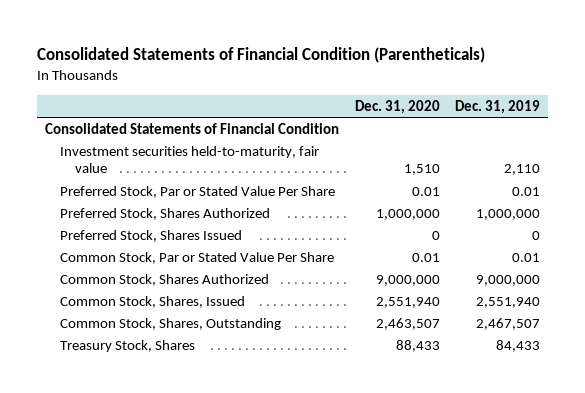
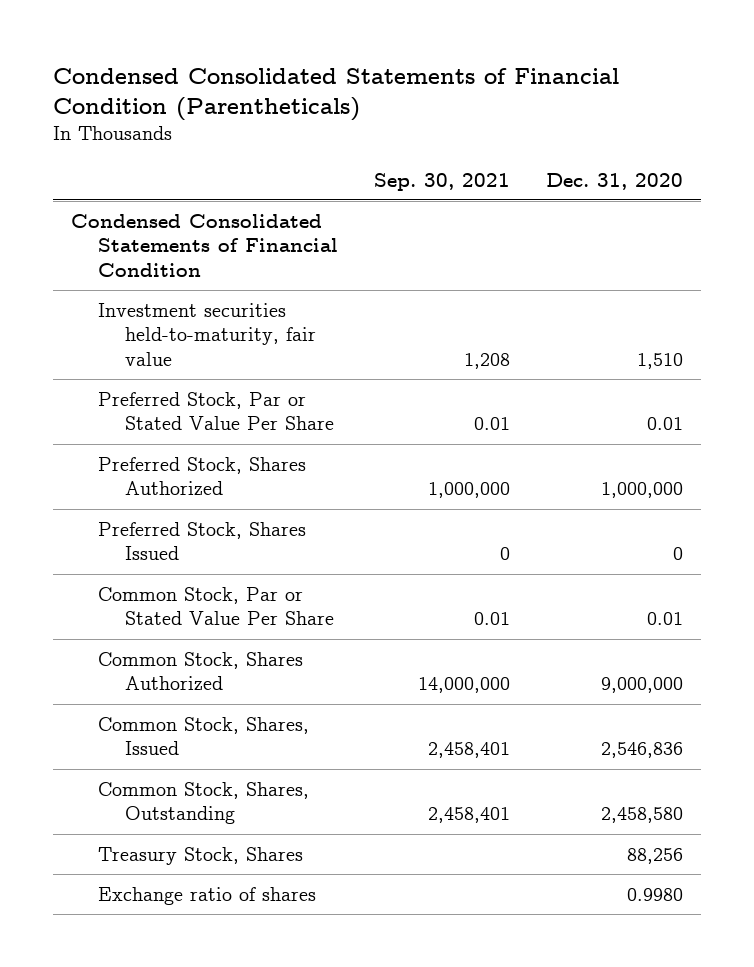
- Consolidated Statements of Financial Condition (Parentheticals)
+ Condensed Consolidated Statements of Financial Condition (Parentheticals)
- | Dec. 31, 2020 | Dec. 31, 2019
+ | Sep. 30, 2021 | Dec. 31, 2020
- Consolidated Statements of Financial Condition
+ Condensed Consolidated Statements of Financial Condition
- Common Stock, Shares, Issued | 2,551,940 | 2,551,940
- Common Stock, Shares, Outstanding | 2,463,507 | 2,467,507
- Treasury Stock, Shares | 88,433 | 84,433
+ Common Stock, Shares, Issued | 2,458,401 | 2,546,836
+ Common Stock, Shares, Outstanding | 2,458,401 | 2,458,580
+ Treasury Stock, Shares | | 88,256
+ Exchange ratio of shares | | 0.9980

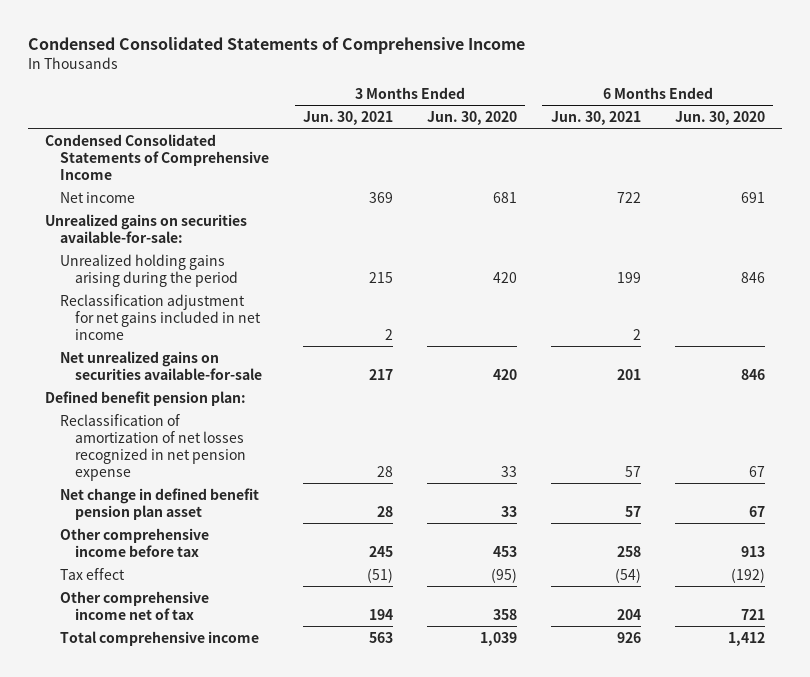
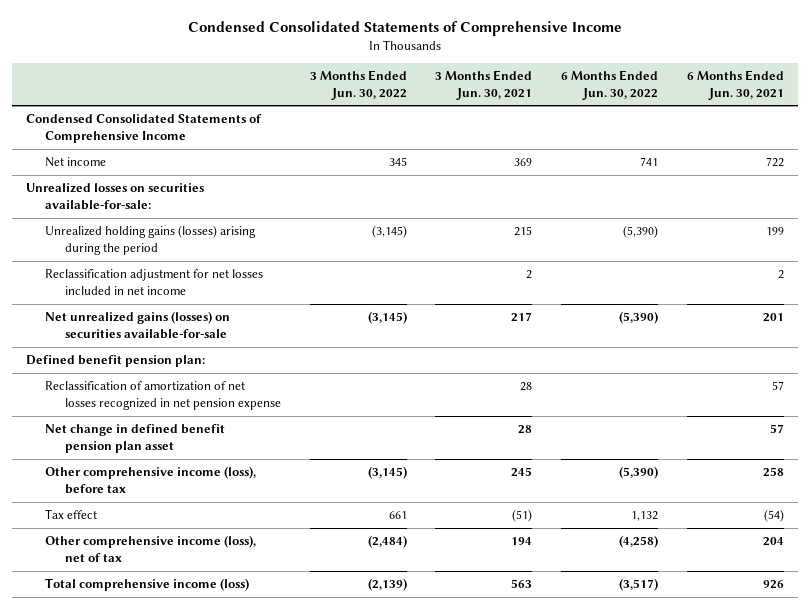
- | 3 Months Ended Jun. 30, 2021 | 3 Months Ended Jun. 30, 2020 | 6 Months Ended Jun. 30, 2021 | 6 Months Ended Jun. 30, 2020
+ | 3 Months Ended Jun. 30, 2022 | 3 Months Ended Jun. 30, 2021 | 6 Months Ended Jun. 30, 2022 | 6 Months Ended Jun. 30, 2021
- Unrealized gains on securities available-for-sale:
- Unrealized holding gains arising during the period | 215 | 420 | 199 | 846
- Reclassification adjustment for net gains included in net income | 2 | | 2 |
- Net unrealized gains on securities available-for-sale | 217 | 420 | 201 | 846
+ Unrealized losses on securities available-for-sale:
+ Unrealized holding gains (losses) arising during the period | (3,145) | 215 | (5,390) | 199
+ Reclassification adjustment for net losses included in net income | | 2 | | 2
+ Net unrealized gains (losses) on securities available-for-sale | (3,145) | 217 | (5,390) | 201
- Other comprehensive income before tax | 245 | 453 | 258 | 913
+ Other comprehensive income (loss), before tax | (3,145) | 245 | (5,390) | 258
- Other comprehensive income net of tax | 194 | 358 | 204 | 721
- Total comprehensive income | 563 | 1,039 | 926 | 1,412
+ Other comprehensive income (loss), net of tax | (2,484) | 194 | (4,258) | 204
+ Total comprehensive income (loss) | (2,139) | 563 | (3,517) | 926

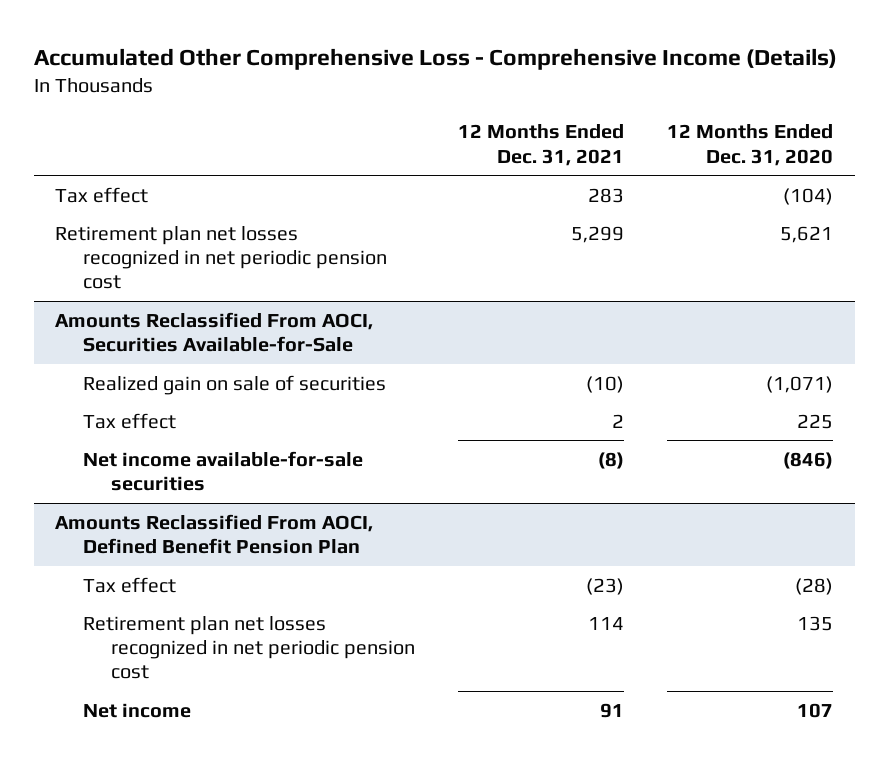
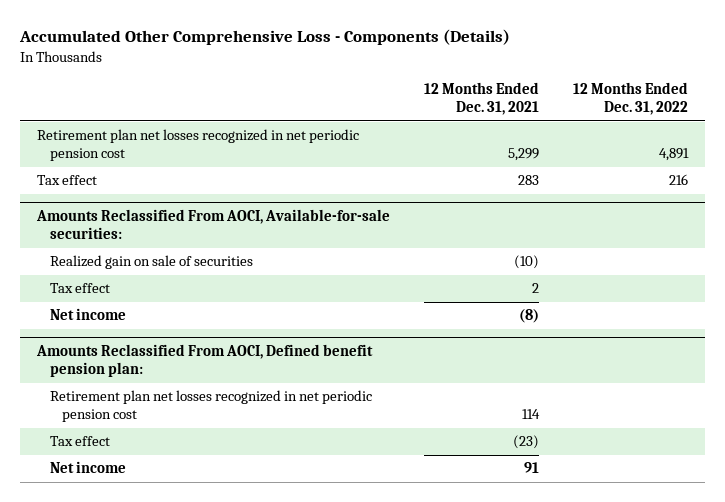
- Accumulated Other Comprehensive Loss - Comprehensive Income (Details)
+ Accumulated Other Comprehensive Loss - Components (Details)
- | 12 Months Ended Dec. 31, 2021 | 12 Months Ended Dec. 31, 2020
+ | 12 Months Ended Dec. 31, 2021 | 12 Months Ended Dec. 31, 2022
- Amounts Reclassified From AOCI, Securities Available-for-Sale
moved down: Tax effect | 283 | 216
+ Amounts Reclassified From AOCI, Available-for-sale securities:
- Net income available-for-sale securities | (8) | (846)
- Amounts Reclassified From AOCI, Defined Benefit Pension Plan
- Tax effect | (23) | (28)
+ Net income | (8) |
+ Amounts Reclassified From AOCI, Defined benefit pension plan:
+ Tax effect | (23) |

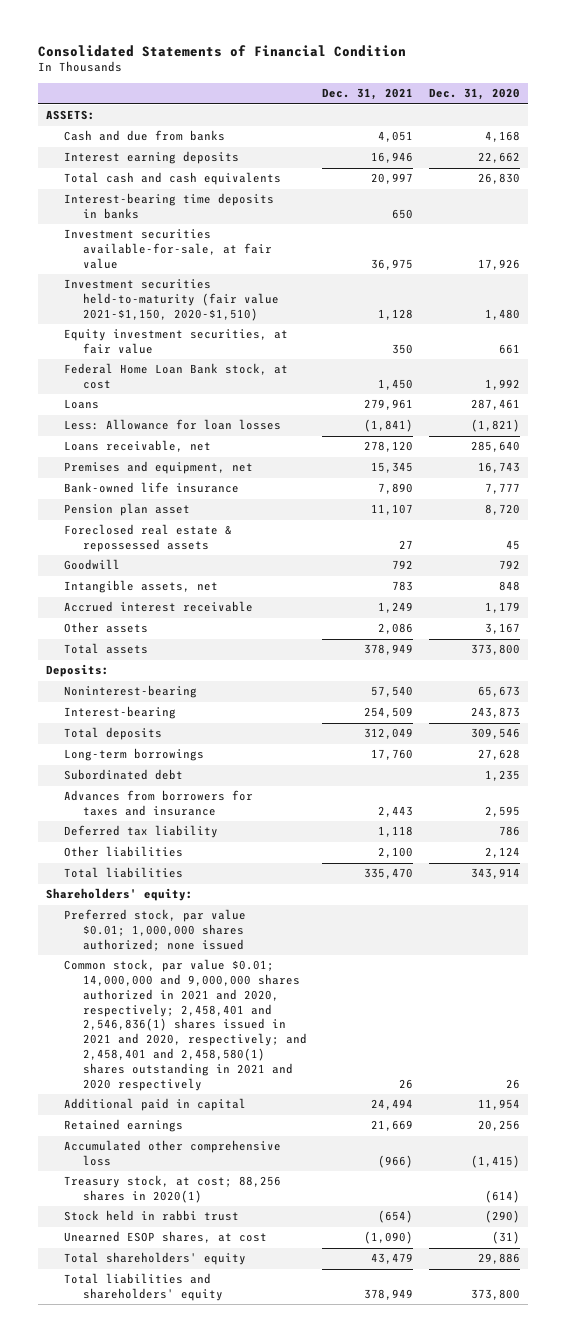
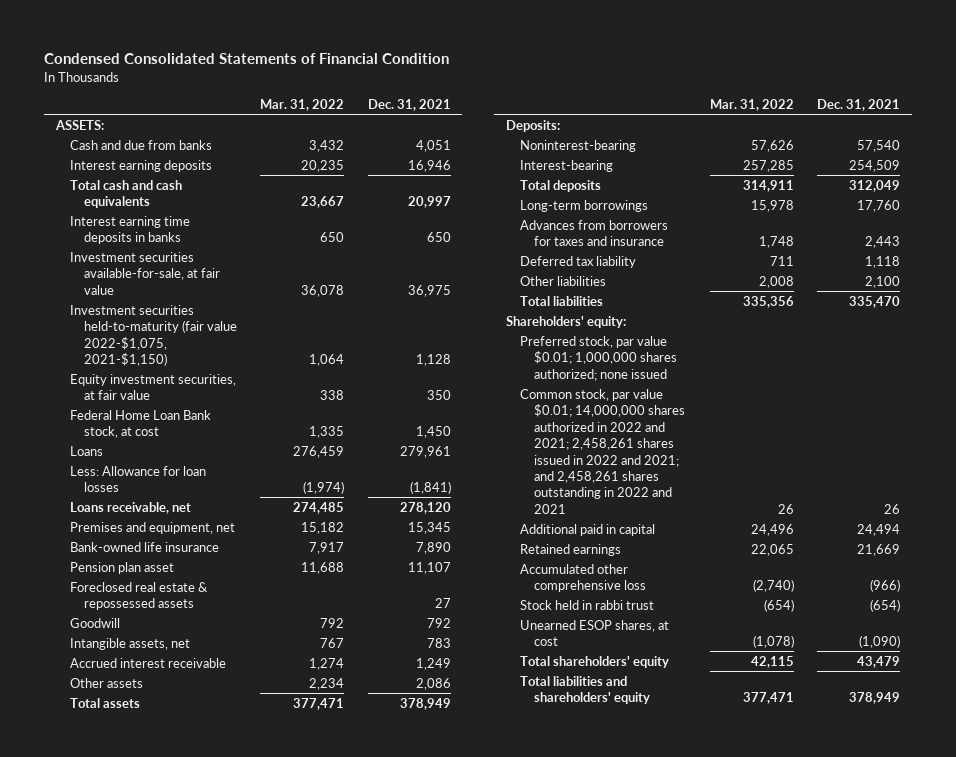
- Consolidated Statements of Financial Condition
+ Condensed Consolidated Statements of Financial Condition
- | Dec. 31, 2021 | Dec. 31, 2020
+ | Mar. 31, 2022 | Dec. 31, 2021
- Interest-bearing time deposits in banks | 650 |
+ Interest earning time deposits in banks | 650 | 650
- Investment securities held-to-maturity (fair value 2021-$1,150, 2020-$1,510) | 1,128 | 1,480
+ Investment securities held-to-maturity (fair value 2022-$1,075, 2021-$1,150) | 1,064 | 1,128
- Subordinated debt | | 1,235
- Common stock, par value $0.01; 14,000,000 and 9,000,000 shares authorized in 2021 and 2020, respectively; 2,458,401 and 2,546,836(1) shares issued in 2021 and 2020, respectively; and 2,458,401 and 2,458,580(1) shares outstanding in 2021 and 2020 respectively | 26 | 26
+ Common stock, par value $0.01; 14,000,000 shares authorized in 2022 and 2021; 2,458,261 shares issued in 2022 and 2021; and 2,458,261 shares outstanding in 2022 and 2021 | 26 | 26
- Treasury stock, at cost; 88,256 shares in 2020(1) | | (614)

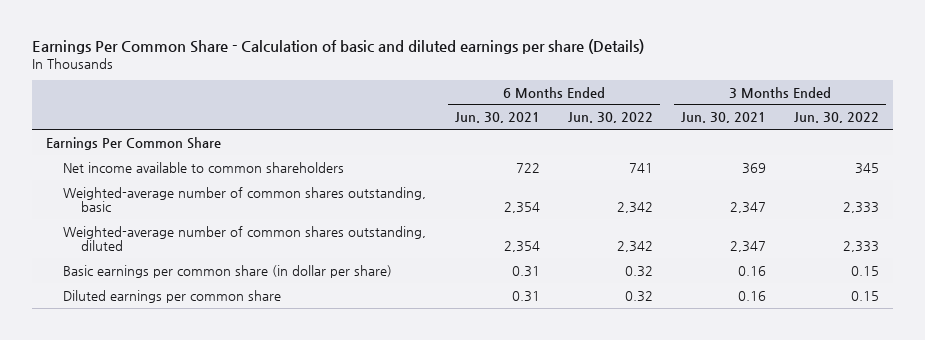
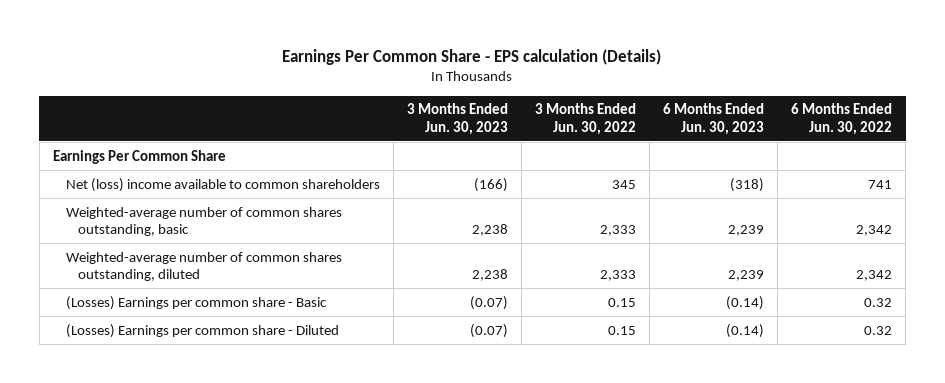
- Earnings Per Common Share - Calculation of basic and diluted earnings per share (Details)
+ Earnings Per Common Share - EPS calculation (Details)
- | 6 Months Ended Jun. 30, 2021 | 6 Months Ended Jun. 30, 2022 | 3 Months Ended Jun. 30, 2021 | 3 Months Ended Jun. 30, 2022
+ | 3 Months Ended Jun. 30, 2023 | 3 Months Ended Jun. 30, 2022 | 6 Months Ended Jun. 30, 2023 | 6 Months Ended Jun. 30, 2022
- Net income available to common shareholders | 722 | 741 | 369 | 345
+ Net (loss) income available to common shareholders | (166) | 345 | (318) | 741
- Basic earnings per common share (in dollar per share) | 0.31 | 0.32 | 0.16 | 0.15
- Diluted earnings per common share | 0.31 | 0.32 | 0.16 | 0.15
+ (Losses) Earnings per common share - Basic | (0.07) | 0.15 | (0.14) | 0.32
+ (Losses) Earnings per common share - Diluted | (0.07) | 0.15 | (0.14) | 0.32

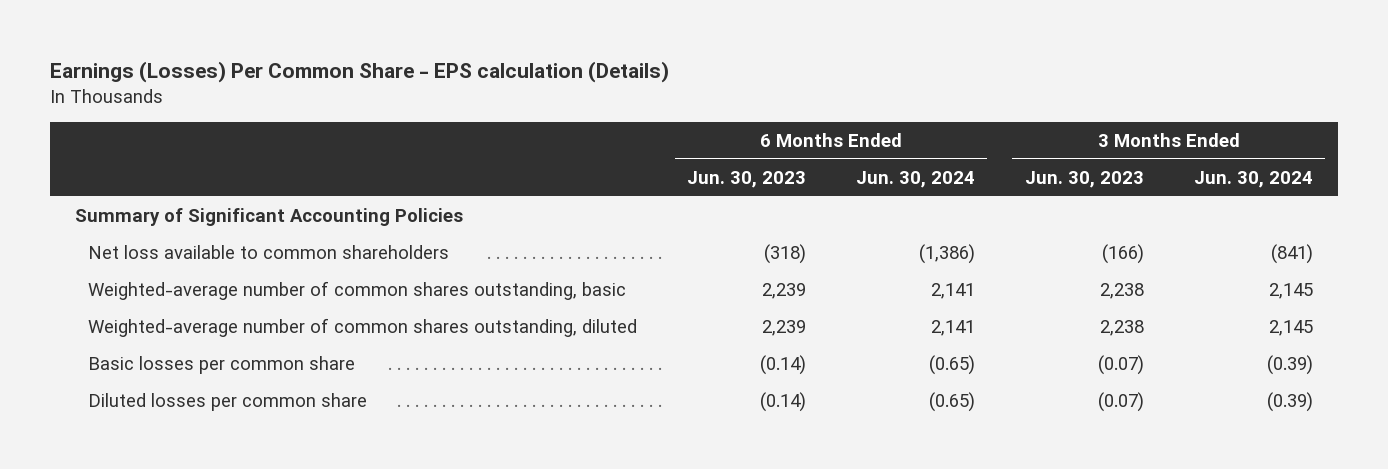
- Earnings Per Common Share - EPS calculation (Details)
+ Earnings (Losses) Per Common Share - EPS calculation (Details)
- | 3 Months Ended Jun. 30, 2023 | 3 Months Ended Jun. 30, 2022 | 6 Months Ended Jun. 30, 2023 | 6 Months Ended Jun. 30, 2022
+ | 6 Months Ended Jun. 30, 2023 | 6 Months Ended Jun. 30, 2024 | 3 Months Ended Jun. 30, 2023 | 3 Months Ended Jun. 30, 2024
- Earnings Per Common Share
- Net (loss) income available to common shareholders | (166) | 345 | (318) | 741
+ Summary of Significant Accounting Policies
+ Net loss available to common shareholders | (318) | (1,386) | (166) | (841)
- (Losses) Earnings per common share - Basic | (0.07) | 0.15 | (0.14) | 0.32
- (Losses) Earnings per common share - Diluted | (0.07) | 0.15 | (0.14) | 0.32
+ Basic losses per common share | (0.14) | (0.65) | (0.07) | (0.39)
+ Diluted losses per common share | (0.14) | (0.65) | (0.07) | (0.39)

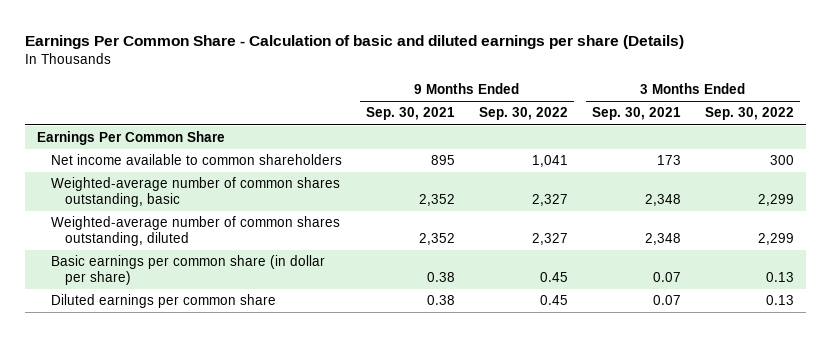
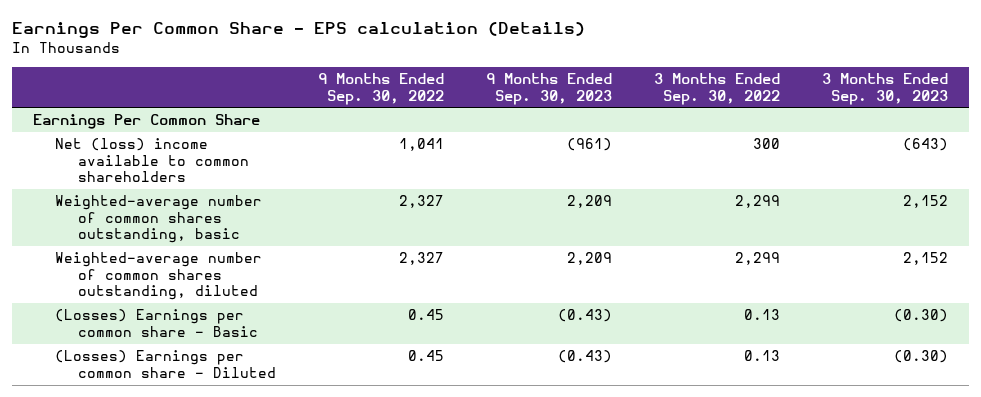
- Earnings Per Common Share - Calculation of basic and diluted earnings per share (Details)
+ Earnings Per Common Share - EPS calculation (Details)
- | 9 Months Ended Sep. 30, 2021 | 9 Months Ended Sep. 30, 2022 | 3 Months Ended Sep. 30, 2021 | 3 Months Ended Sep. 30, 2022
+ | 9 Months Ended Sep. 30, 2022 | 9 Months Ended Sep. 30, 2023 | 3 Months Ended Sep. 30, 2022 | 3 Months Ended Sep. 30, 2023
- Net income available to common shareholders | 895 | 1,041 | 173 | 300
+ Net (loss) income available to common shareholders | 1,041 | (961) | 300 | (643)
- Basic earnings per common share (in dollar per share) | 0.38 | 0.45 | 0.07 | 0.13
- Diluted earnings per common share | 0.38 | 0.45 | 0.07 | 0.13
+ (Losses) Earnings per common share - Basic | 0.45 | (0.43) | 0.13 | (0.30)
+ (Losses) Earnings per common share - Diluted | 0.45 | (0.43) | 0.13 | (0.30)

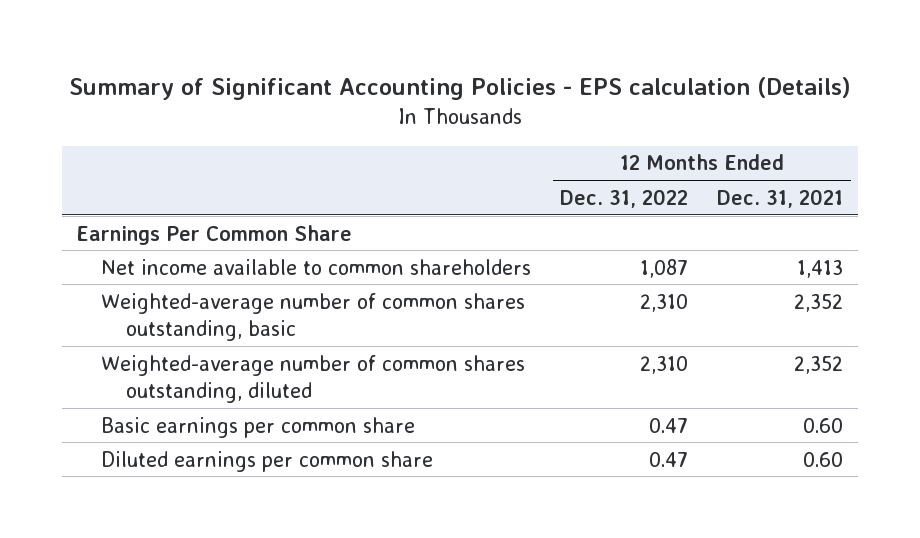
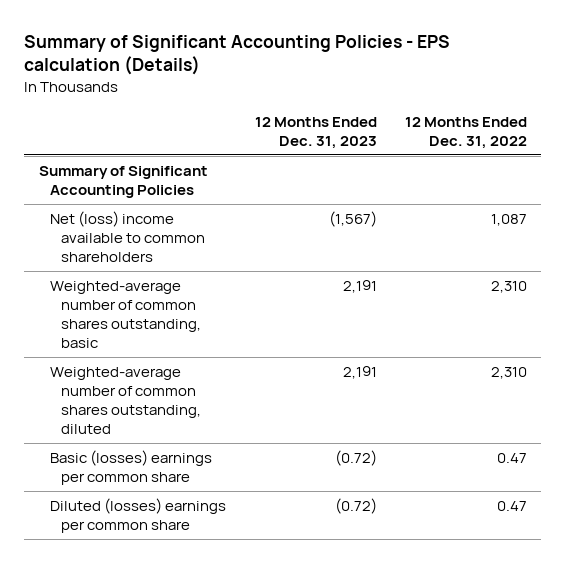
- | 12 Months Ended Dec. 31, 2022 | 12 Months Ended Dec. 31, 2021
+ | 12 Months Ended Dec. 31, 2023 | 12 Months Ended Dec. 31, 2022
- Earnings Per Common Share
- Net income available to common shareholders | 1,087 | 1,413
+ Summary of Significant Accounting Policies
+ Net (loss) income available to common shareholders | (1,567) | 1,087
- Basic earnings per common share | 0.47 | 0.60
- Diluted earnings per common share | 0.47 | 0.60
+ Basic (losses) earnings per common share | (0.72) | 0.47
+ Diluted (losses) earnings per common share | (0.72) | 0.47

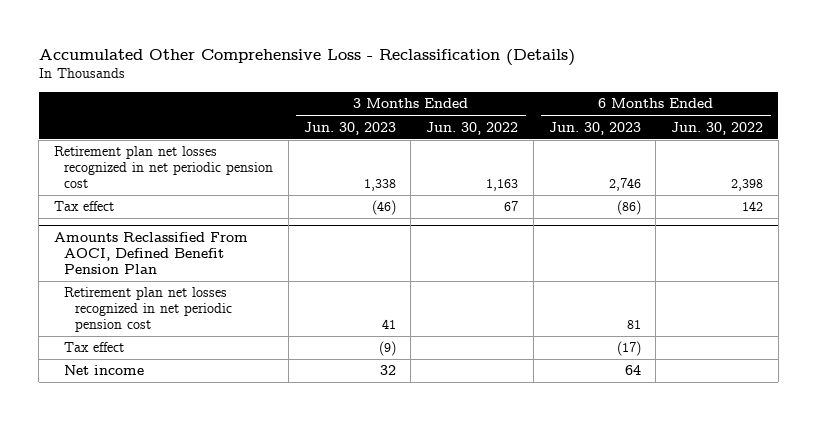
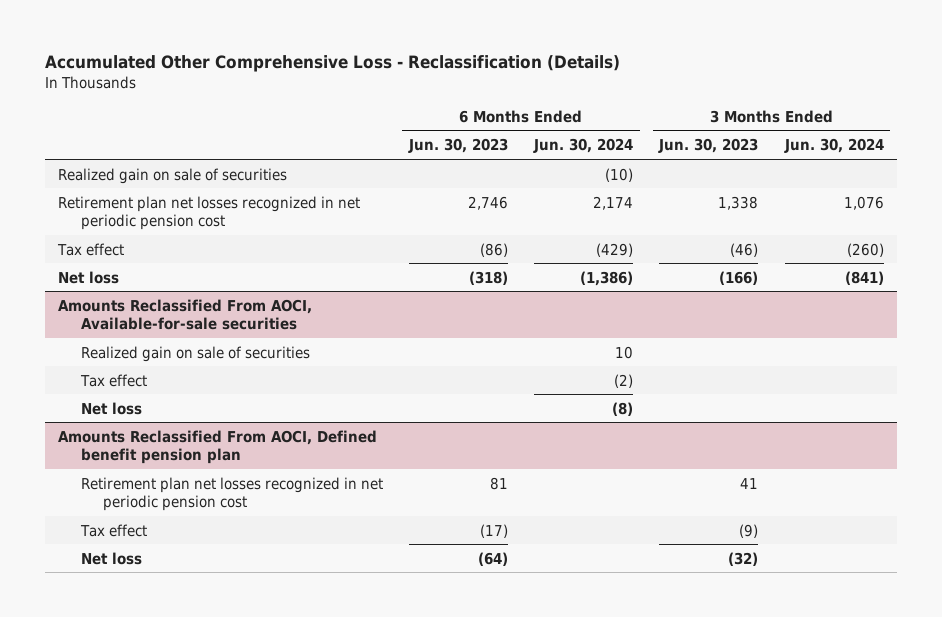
- | 3 Months Ended Jun. 30, 2023 | 3 Months Ended Jun. 30, 2022 | 6 Months Ended Jun. 30, 2023 | 6 Months Ended Jun. 30, 2022
+ | 6 Months Ended Jun. 30, 2023 | 6 Months Ended Jun. 30, 2024 | 3 Months Ended Jun. 30, 2023 | 3 Months Ended Jun. 30, 2024
+ Realized gain on sale of securities | | (10) | |
- Amounts Reclassified From AOCI, Defined Benefit Pension Plan
+ Net loss | (318) | (1,386) | (166) | (841)
+ Amounts Reclassified From AOCI, Available-for-sale securities
+ Realized gain on sale of securities | | 10 | |
+ Tax effect | | (2) | |
+ Net loss | | (8) | |
+ Amounts Reclassified From AOCI, Defined benefit pension plan
- Net income | 32 | | 64 |
+ Net loss | (64) | | (32) |

